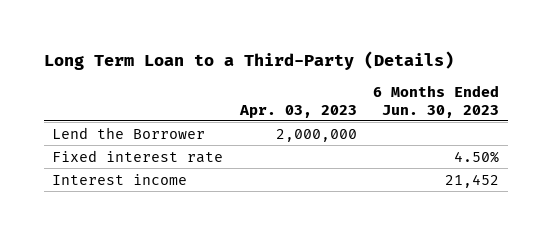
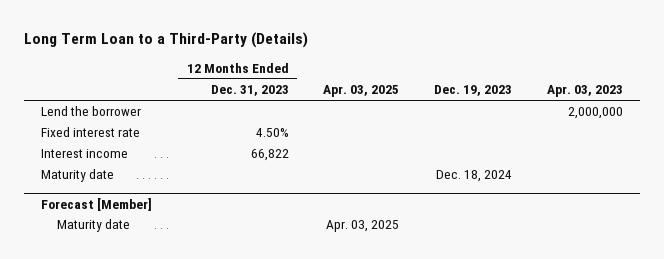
- | Apr. 03, 2023 | 6 Months Ended Jun. 30, 2023
+ | 12 Months Ended Dec. 31, 2023 | Apr. 03, 2025 | Dec. 19, 2023 | Apr. 03, 2023
- Lend the Borrower | 2,000,000 |
+ Lend the borrower | | | | 2,000,000
+ Maturity date | | | Dec. 18, 2024 |
+ Forecast [Member]
+ Maturity date | | Apr. 03, 2025 | |

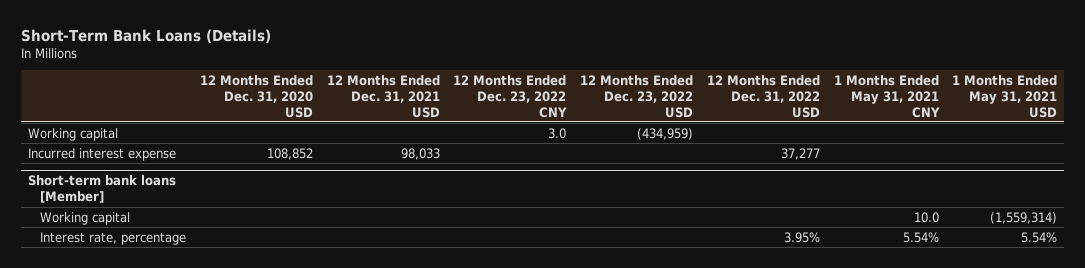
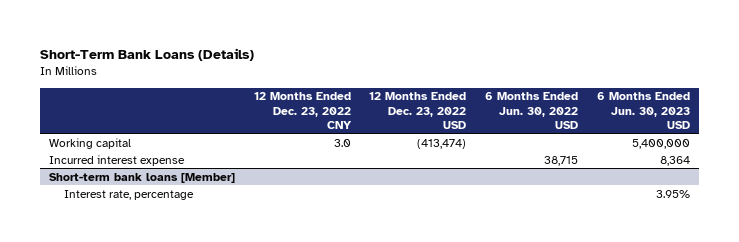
- | 12 Months Ended Dec. 31, 2020 USD | 12 Months Ended Dec. 31, 2021 USD | 12 Months Ended Dec. 23, 2022 CNY | 12 Months Ended Dec. 23, 2022 USD | 12 Months Ended Dec. 31, 2022 USD | 1 Months Ended May 31, 2021 CNY | 1 Months Ended May 31, 2021 USD
+ | 12 Months Ended Dec. 23, 2022 CNY | 12 Months Ended Dec. 23, 2022 USD | 6 Months Ended Jun. 30, 2022 USD | 6 Months Ended Jun. 30, 2023 USD
- Working capital | | | 3.0 | (434,959) | | |
+ Working capital | 3.0 | (413,474) | | 5,400,000
@ Short-term bank loans [Member]
- Working capital | | | | | | 10.0 | (1,559,314)

